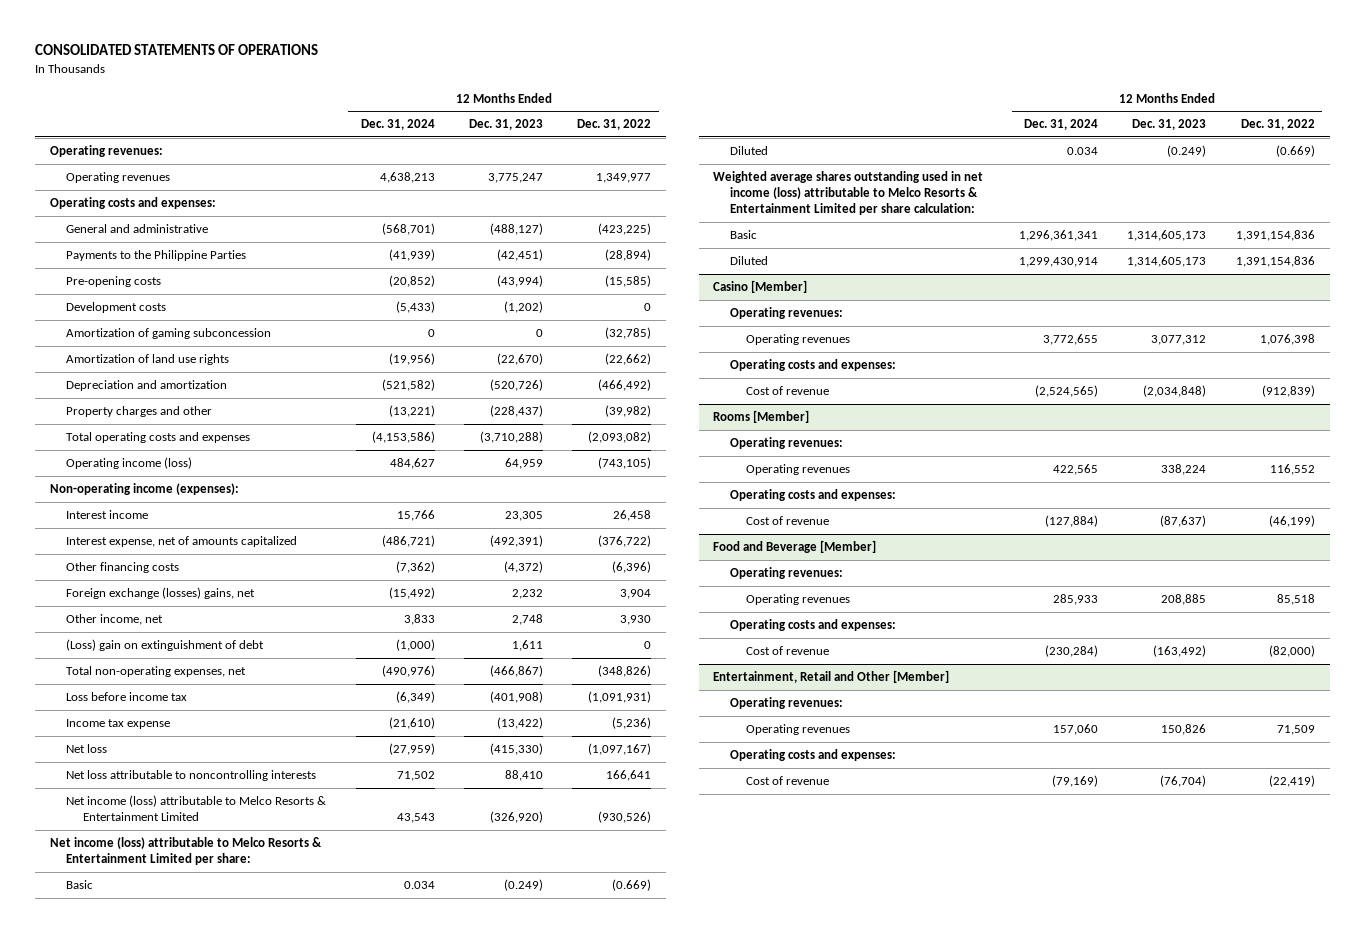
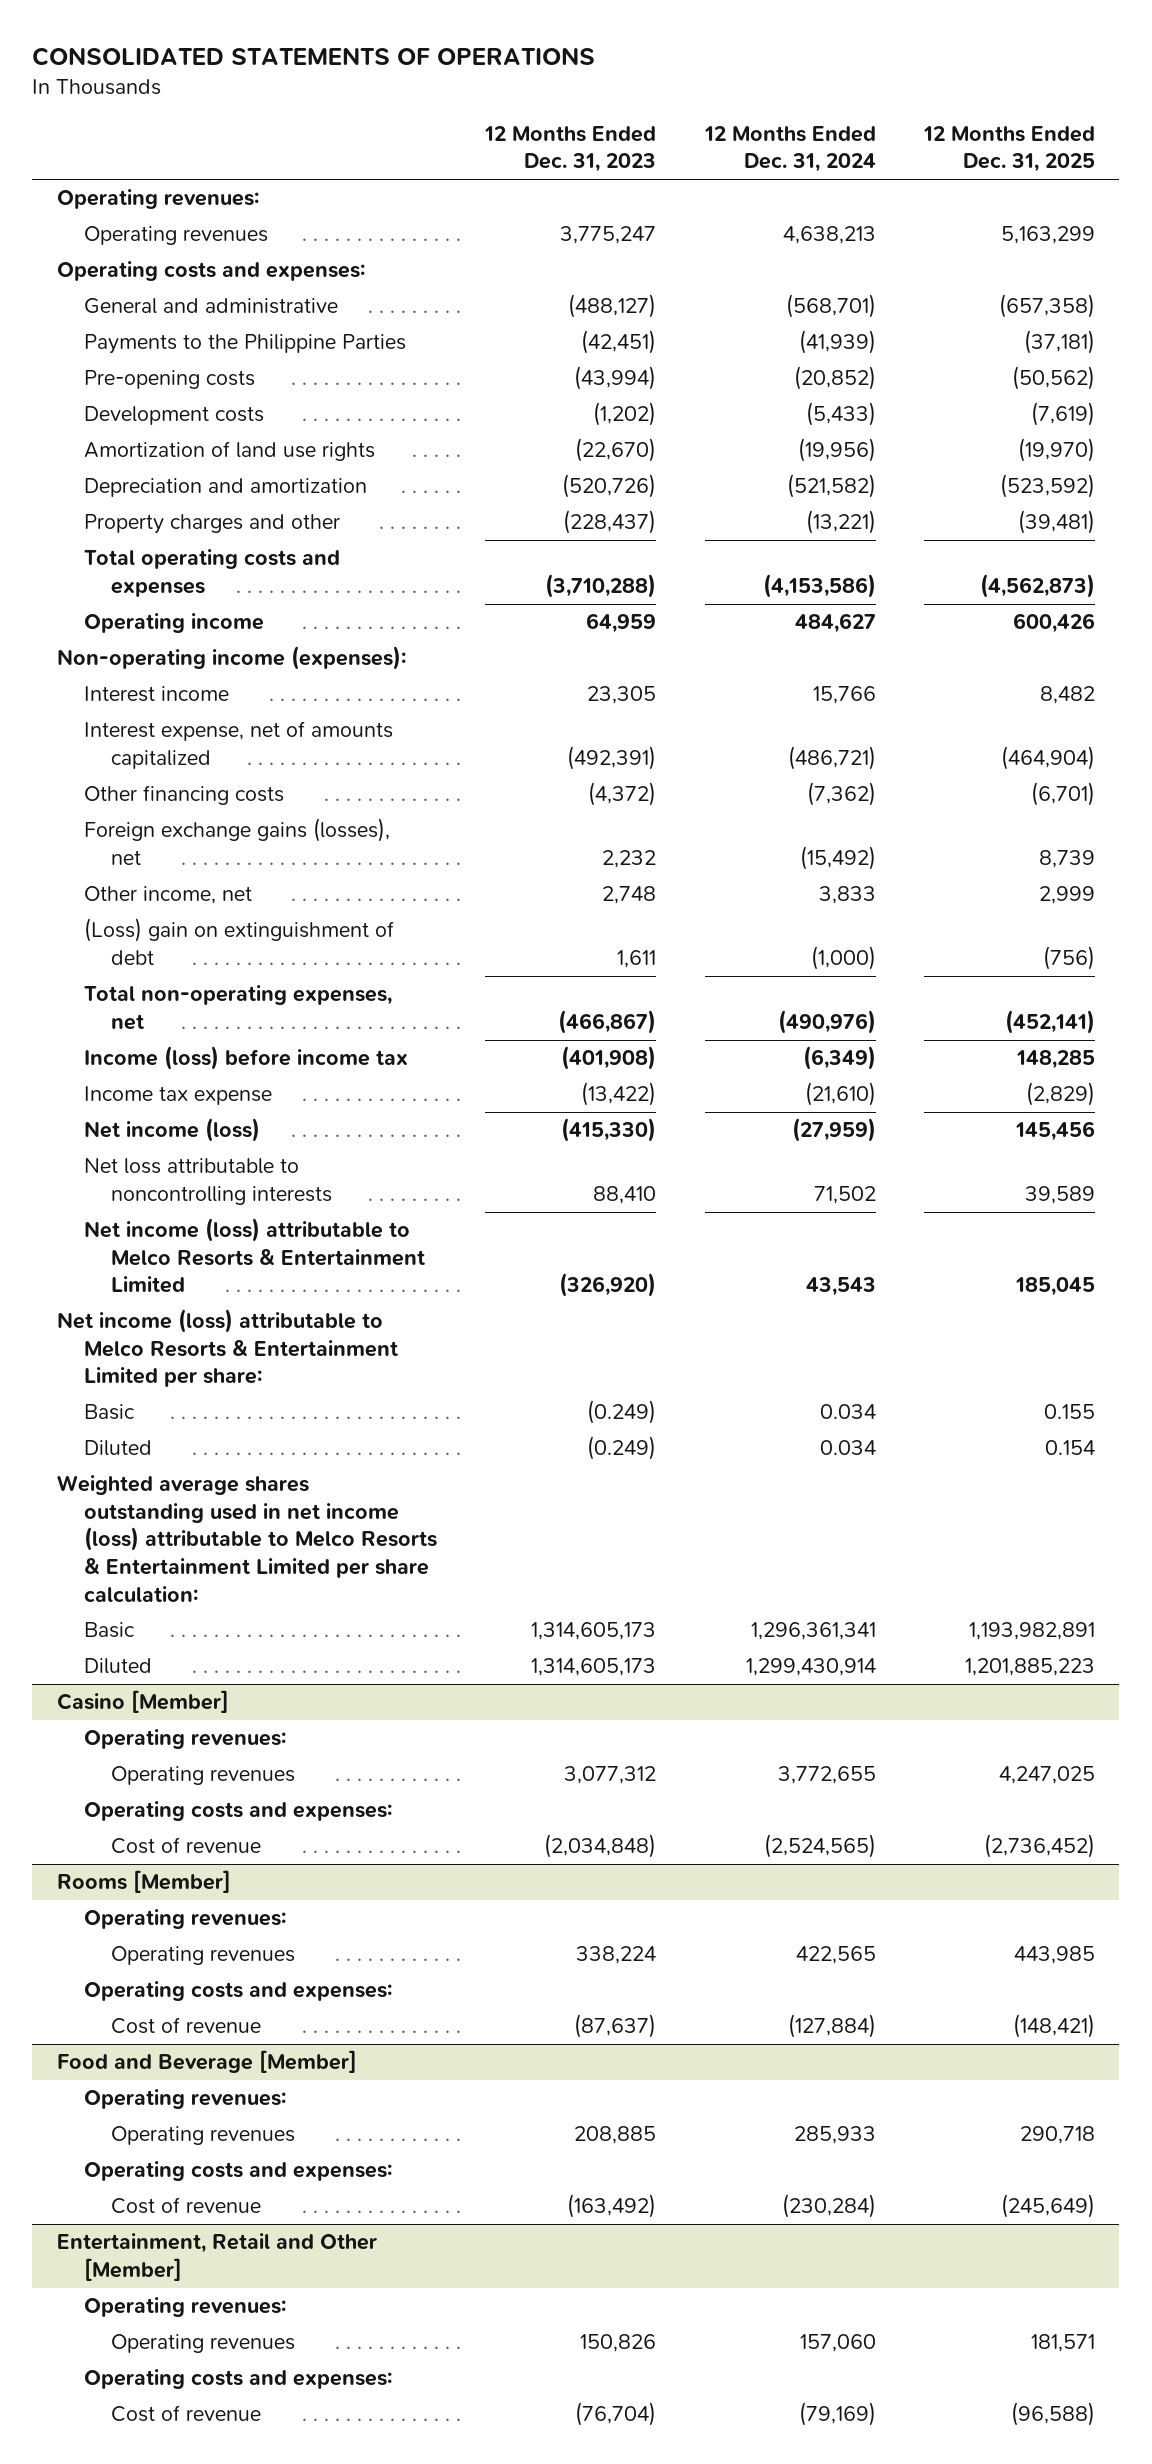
- | 12 Months Ended Dec. 31, 2024 | 12 Months Ended Dec. 31, 2023 | 12 Months Ended Dec. 31, 2022
+ | 12 Months Ended Dec. 31, 2023 | 12 Months Ended Dec. 31, 2024 | 12 Months Ended Dec. 31, 2025
- Amortization of gaming subconcession | 0 | 0 | (32,785)
- Operating income (loss) | 484,627 | 64,959 | (743,105)
+ Operating income | 64,959 | 484,627 | 600,426
- Foreign exchange (losses) gains, net | (15,492) | 2,232 | 3,904
+ Foreign exchange gains (losses), net | 2,232 | (15,492) | 8,739
- Loss before income tax | (6,349) | (401,908) | (1,091,931)
+ Income (loss) before income tax | (401,908) | (6,349) | 148,285
- Net loss | (27,959) | (415,330) | (1,097,167)
+ Net income (loss) | (415,330) | (27,959) | 145,456

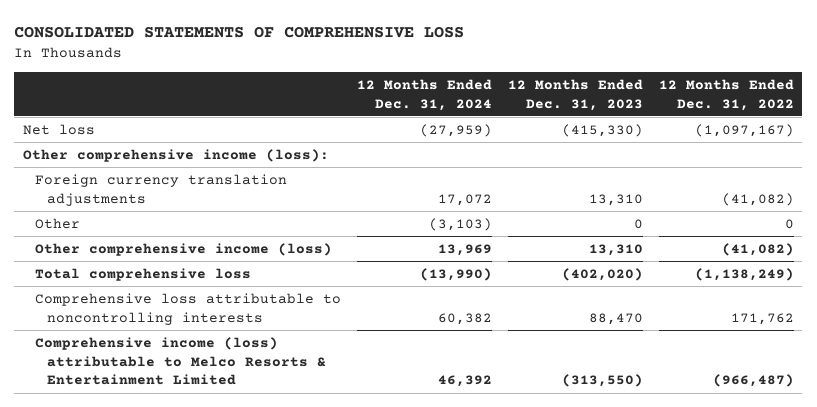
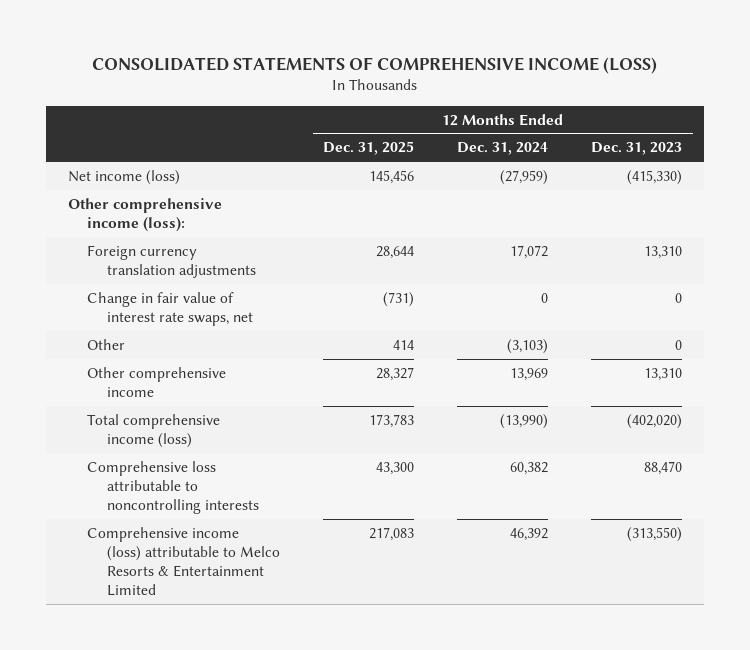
- CONSOLIDATED STATEMENTS OF COMPREHENSIVE LOSS
+ CONSOLIDATED STATEMENTS OF COMPREHENSIVE INCOME (LOSS)
- | 12 Months Ended Dec. 31, 2024 | 12 Months Ended Dec. 31, 2023 | 12 Months Ended Dec. 31, 2022
+ | 12 Months Ended Dec. 31, 2025 | 12 Months Ended Dec. 31, 2024 | 12 Months Ended Dec. 31, 2023
- Net loss | (27,959) | (415,330) | (1,097,167)
+ Net income (loss) | 145,456 | (27,959) | (415,330)
+ Change in fair value of interest rate swaps, net | (731) | 0 | 0
- Other comprehensive income (loss) | 13,969 | 13,310 | (41,082)
- Total comprehensive loss | (13,990) | (402,020) | (1,138,249)
+ Other comprehensive income | 28,327 | 13,969 | 13,310
+ Total comprehensive income (loss) | 173,783 | (13,990) | (402,020)

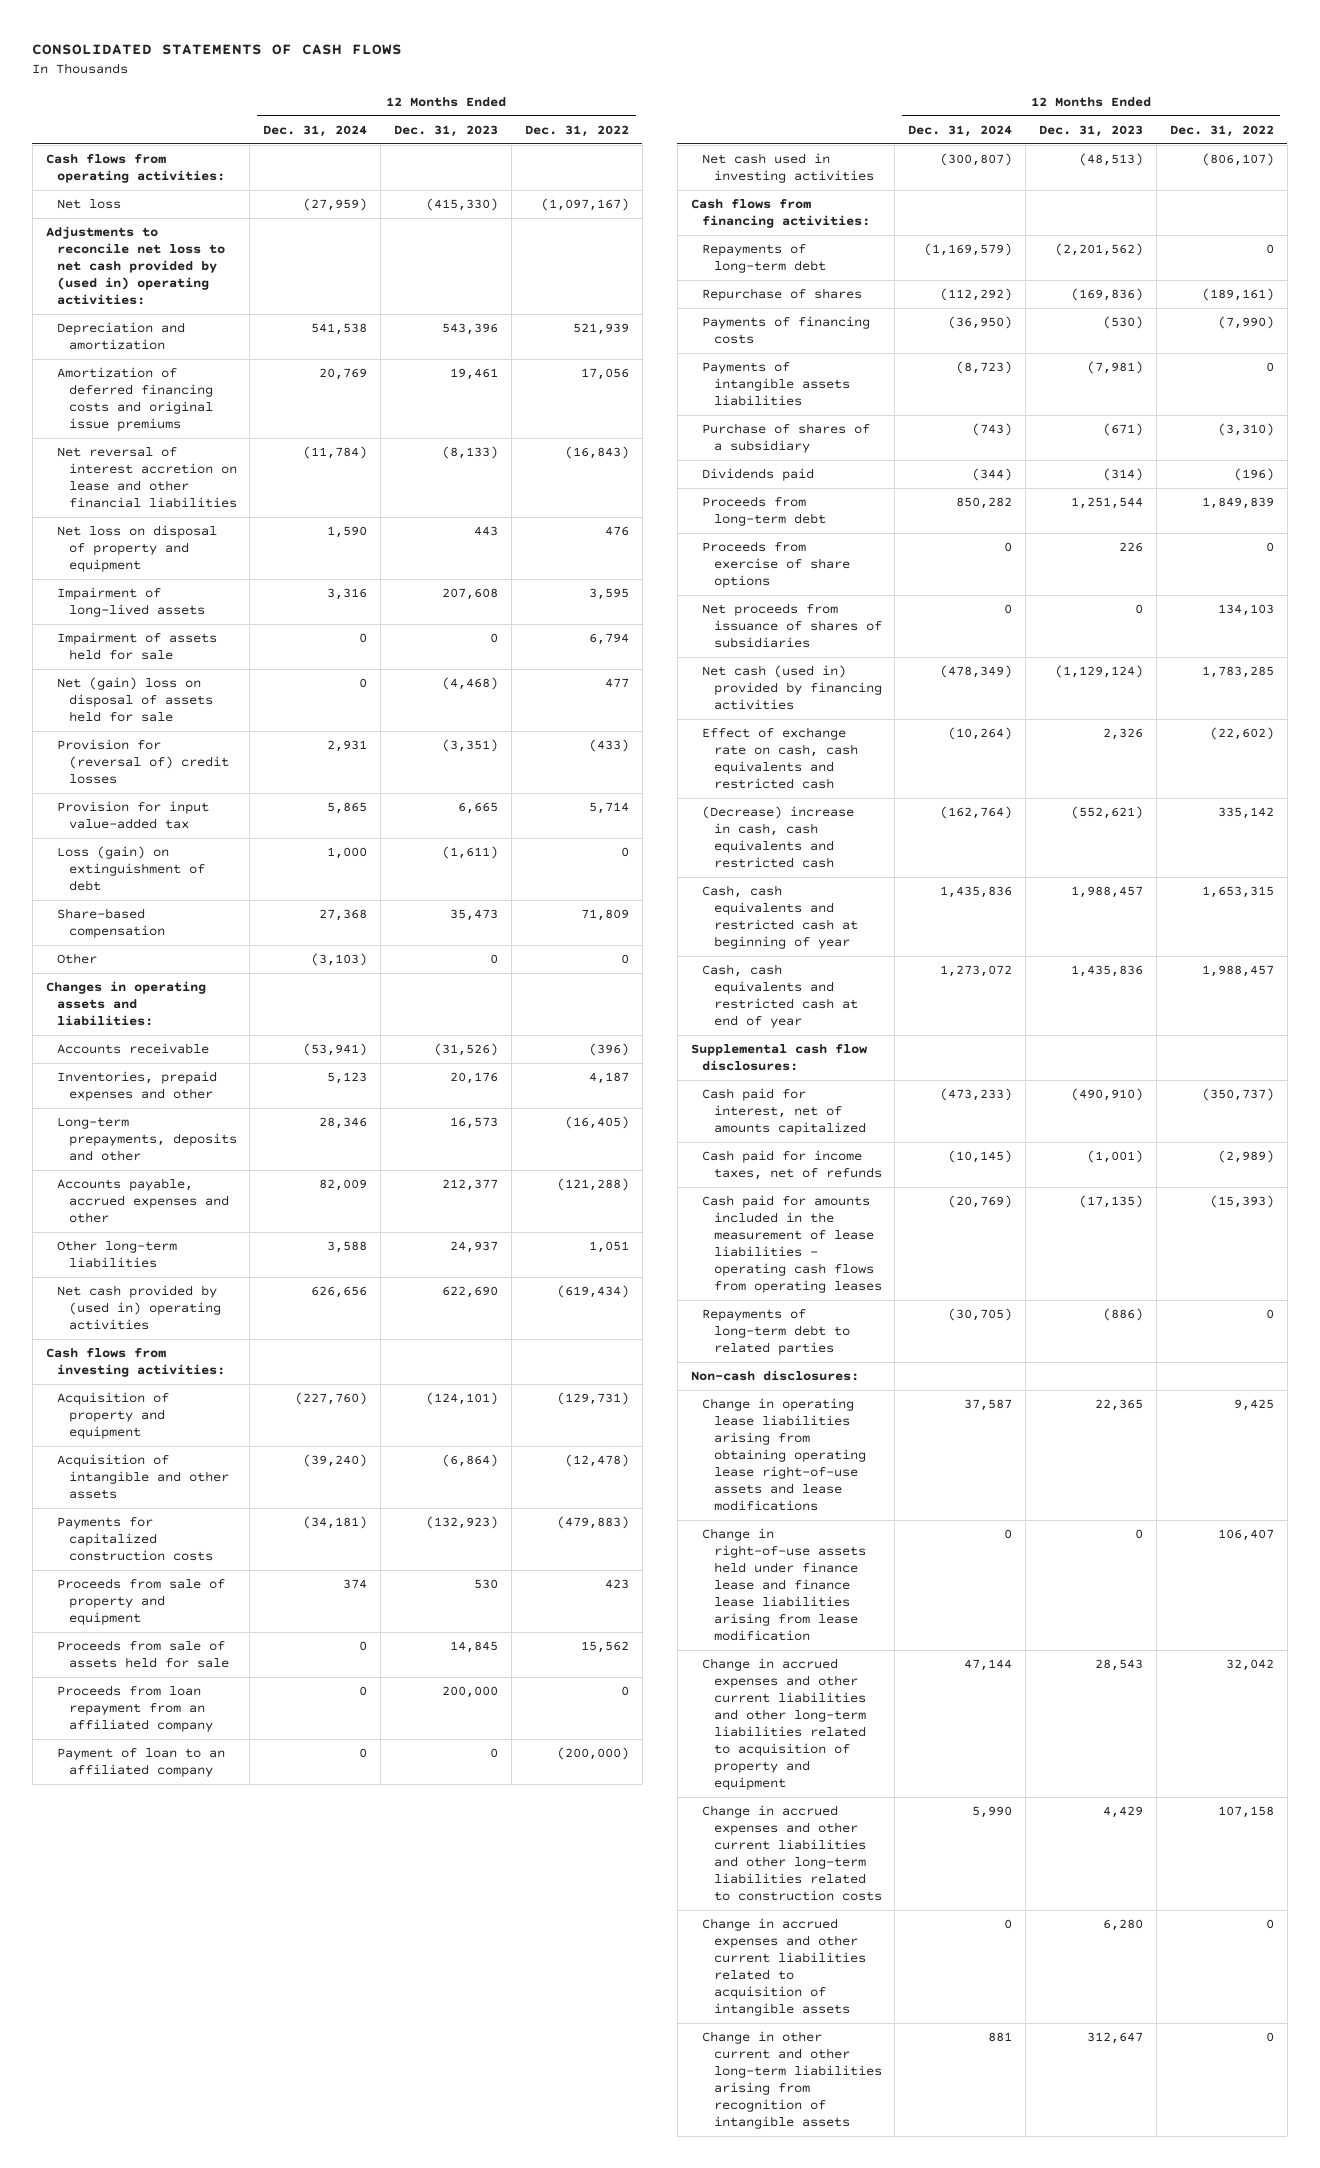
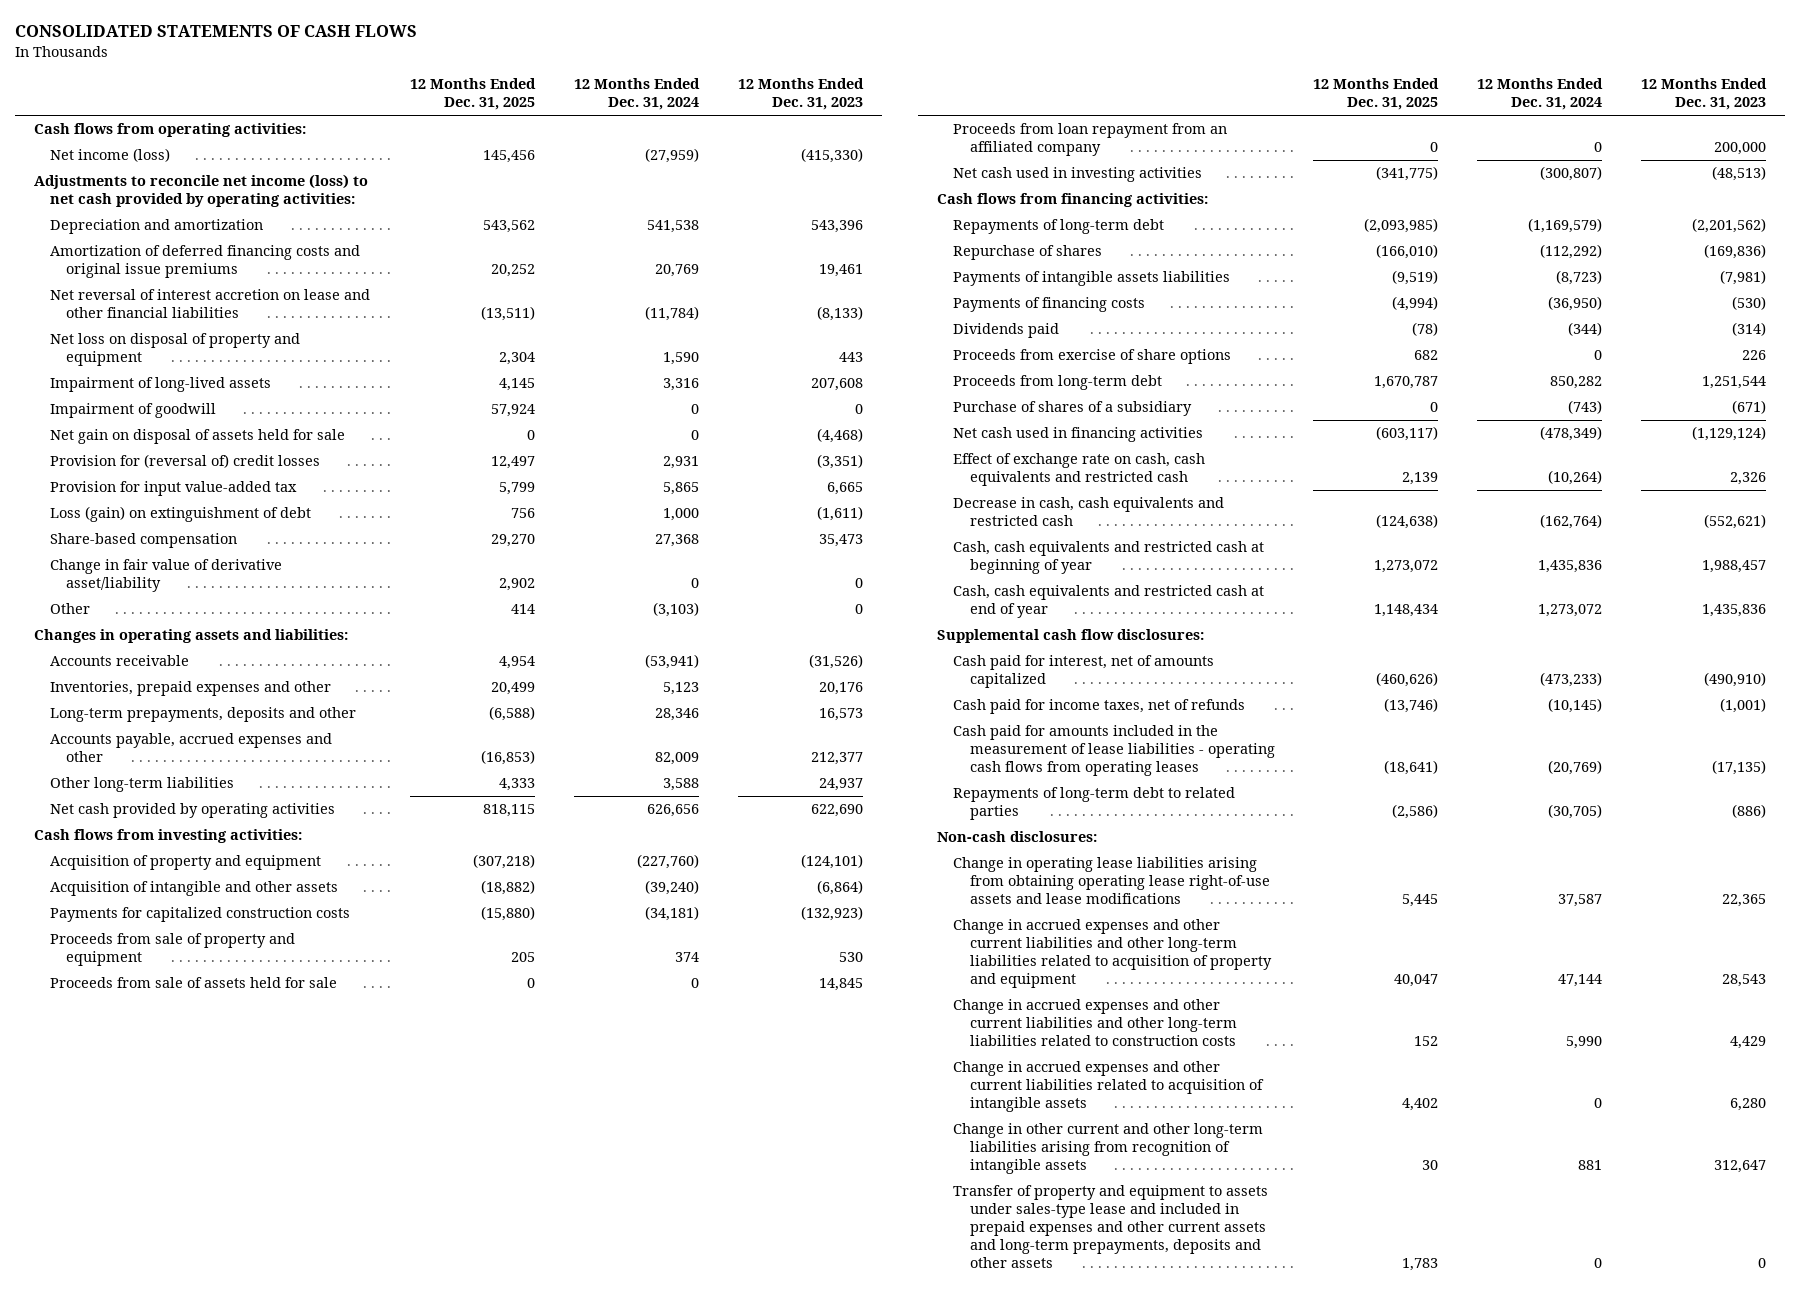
- | 12 Months Ended Dec. 31, 2024 | 12 Months Ended Dec. 31, 2023 | 12 Months Ended Dec. 31, 2022
+ | 12 Months Ended Dec. 31, 2025 | 12 Months Ended Dec. 31, 2024 | 12 Months Ended Dec. 31, 2023
- Net loss | (27,959) | (415,330) | (1,097,167)
- Adjustments to reconcile net loss to net cash provided by (used in) operating activities:
+ Net income (loss) | 145,456 | (27,959) | (415,330)
+ Adjustments to reconcile net income (loss) to net cash provided by operating activities:
- Impairment of assets held for sale | 0 | 0 | 6,794
- Net (gain) loss on disposal of assets held for sale | 0 | (4,468) | 477
+ Impairment of goodwill | 57,924 | 0 | 0
+ Net gain on disposal of assets held for sale | 0 | 0 | (4,468)
+ Change in fair value of derivative asset/liability | 2,902 | 0 | 0
- Net cash provided by (used in) operating activities | 626,656 | 622,690 | (619,434)
+ Net cash provided by operating activities | 818,115 | 626,656 | 622,690
- Payment of loan to an affiliated company | 0 | 0 | (200,000)
moved down: Payments of financing costs | (4,994) | (36,950) | (530)
- Net proceeds from issuance of shares of subsidiaries | 0 | 0 | 134,103
- Net cash (used in) provided by financing activities | (478,349) | (1,129,124) | 1,783,285
moved down: Proceeds from long-term debt | 1,670,787 | 850,282 | 1,251,544
moved down: Purchase of shares of a subsidiary | 0 | (743) | (671)
+ Net cash used in financing activities | (603,117) | (478,349) | (1,129,124)
- (Decrease) increase in cash, cash equivalents and restricted cash | (162,764) | (552,621) | 335,142
+ Decrease in cash, cash equivalents and restricted cash | (124,638) | (162,764) | (552,621)
- Change in right-of-use assets held under finance lease and finance lease liabilities arising from lease modification | 0 | 0 | 106,407
+ Transfer of property and equipment to assets under sales-type lease and included in prepaid expenses and other current assets and long-term prepayments, deposits and other assets | 1,783 | 0 | 0

